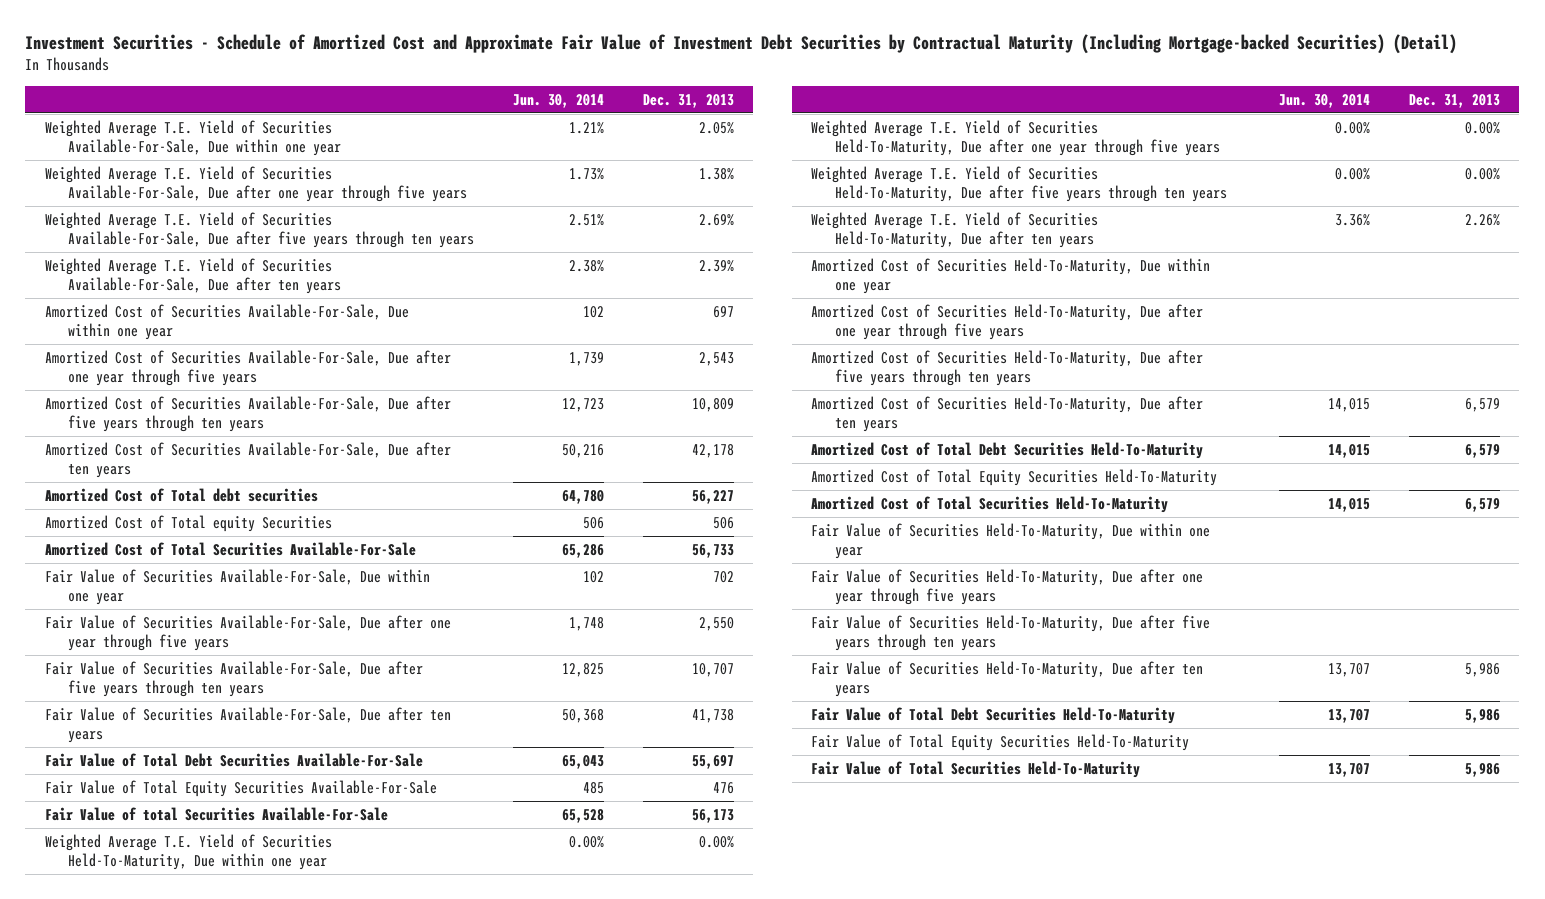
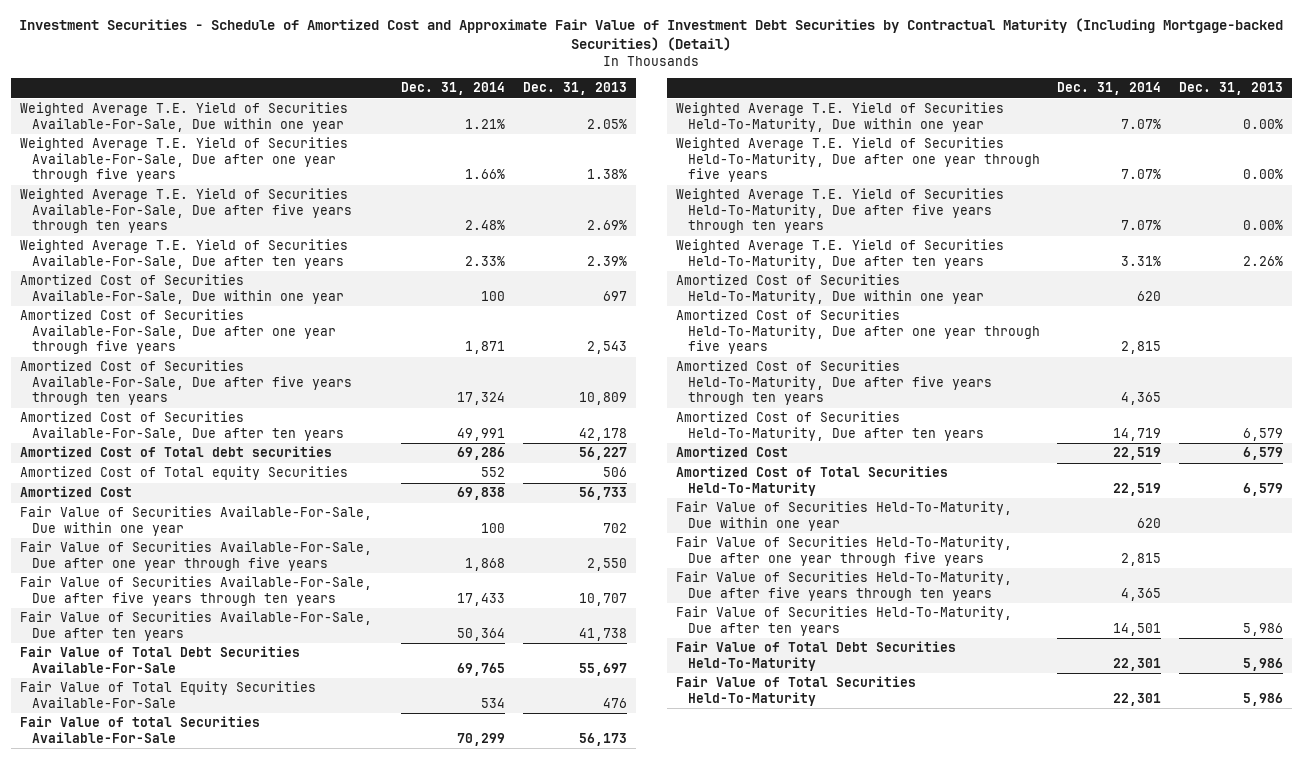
- | Jun. 30, 2014 | Dec. 31, 2013
+ | Dec. 31, 2014 | Dec. 31, 2013
- Amortized Cost of Total Securities Available-For-Sale | 65,286 | 56,733
+ Amortized Cost | 69,838 | 56,733
- Amortized Cost of Total Debt Securities Held-To-Maturity | 14,015 | 6,579
- Amortized Cost of Total Equity Securities Held-To-Maturity
+ Amortized Cost | 22,519 | 6,579
- Fair Value of Total Equity Securities Held-To-Maturity

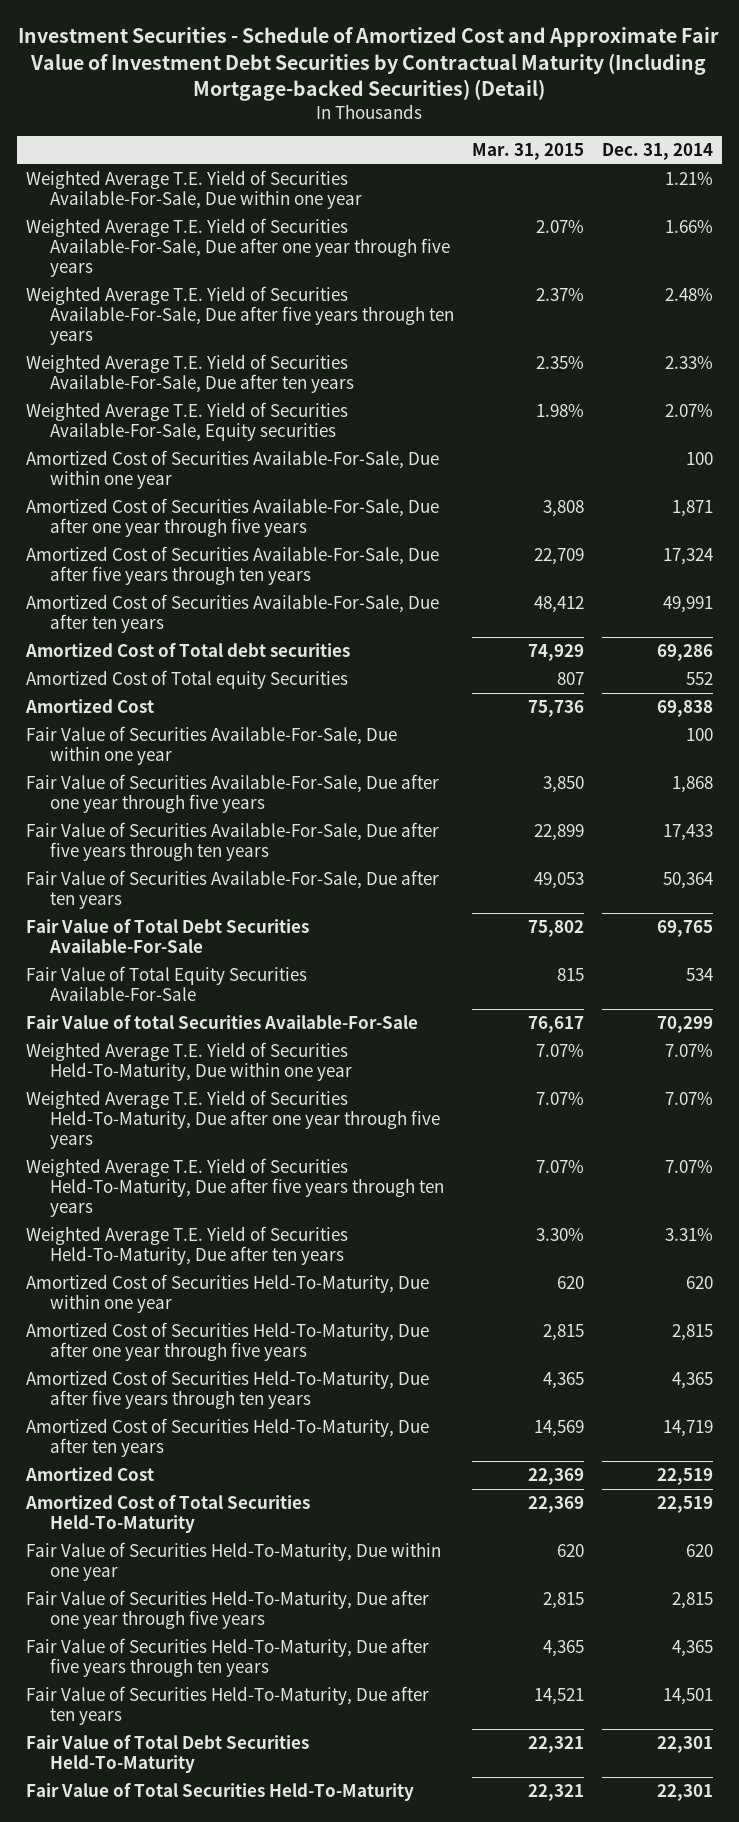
- | Dec. 31, 2014 | Dec. 31, 2013
+ | Mar. 31, 2015 | Dec. 31, 2014
+ Weighted Average T.E. Yield of Securities Available-For-Sale, Equity securities | 1.98% | 2.07%

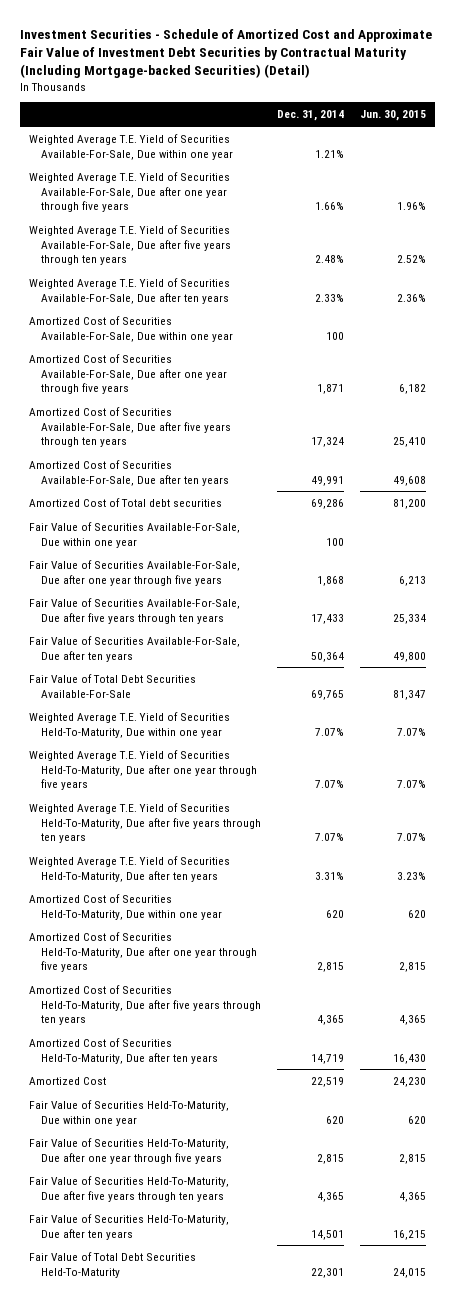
- | Mar. 31, 2015 | Dec. 31, 2014
+ | Dec. 31, 2014 | Jun. 30, 2015
- Weighted Average T.E. Yield of Securities Available-For-Sale, Equity securities | 1.98% | 2.07%
- Amortized Cost of Total equity Securities | 807 | 552
- Amortized Cost | 75,736 | 69,838
- Fair Value of Total Equity Securities Available-For-Sale | 815 | 534
- Fair Value of total Securities Available-For-Sale | 76,617 | 70,299
- Amortized Cost of Total Securities Held-To-Maturity | 22,369 | 22,519
- Fair Value of Total Securities Held-To-Maturity | 22,321 | 22,301

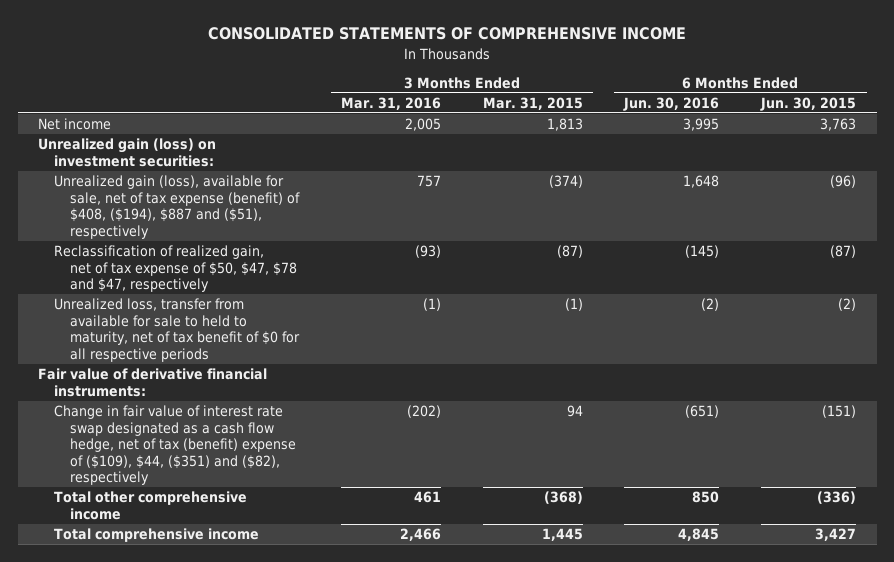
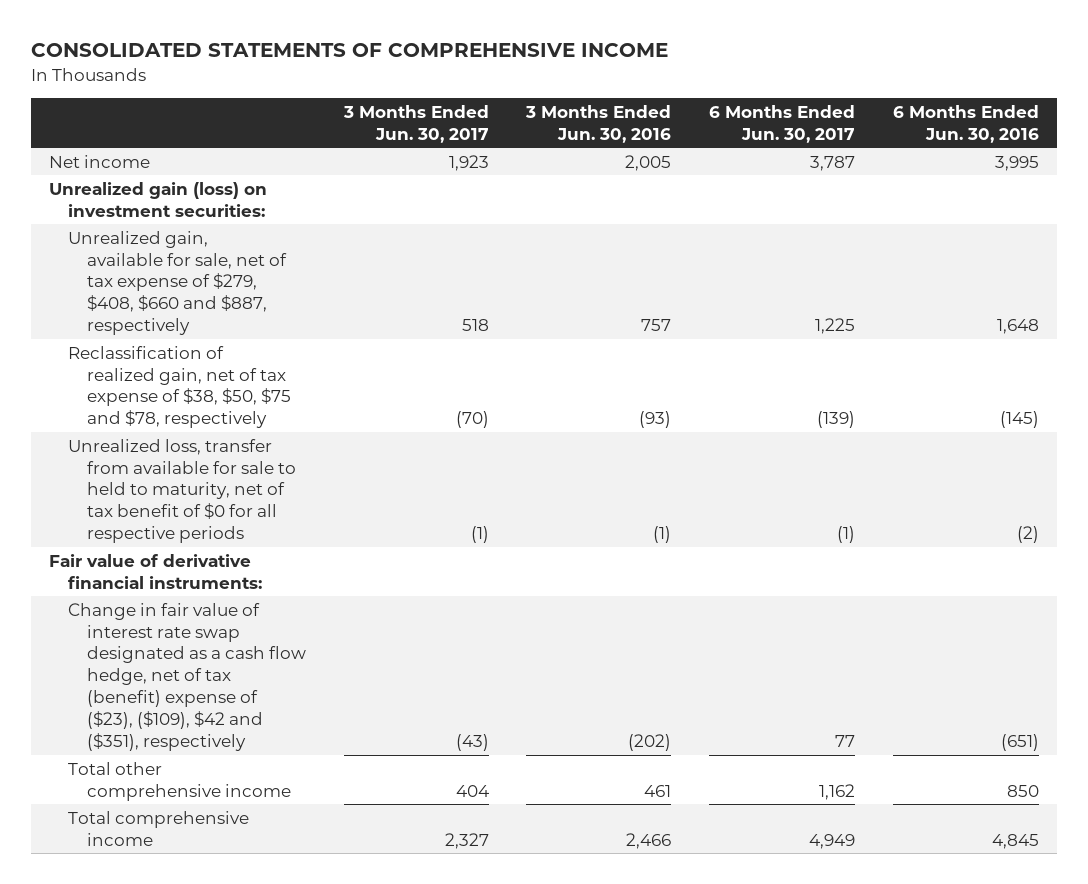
- | 3 Months Ended Mar. 31, 2016 | 3 Months Ended Mar. 31, 2015 | 6 Months Ended Jun. 30, 2016 | 6 Months Ended Jun. 30, 2015
+ | 3 Months Ended Jun. 30, 2017 | 3 Months Ended Jun. 30, 2016 | 6 Months Ended Jun. 30, 2017 | 6 Months Ended Jun. 30, 2016
- Unrealized gain (loss), available for sale, net of tax expense (benefit) of $408, ($194), $887 and ($51), respectively | 757 | (374) | 1,648 | (96)
- Reclassification of realized gain, net of tax expense of $50, $47, $78 and $47, respectively | (93) | (87) | (145) | (87)
+ Unrealized gain, available for sale, net of tax expense of $279, $408, $660 and $887, respectively | 518 | 757 | 1,225 | 1,648
+ Reclassification of realized gain, net of tax expense of $38, $50, $75 and $78, respectively | (70) | (93) | (139) | (145)
- Change in fair value of interest rate swap designated as a cash flow hedge, net of tax (benefit) expense of ($109), $44, ($351) and ($82), respectively | (202) | 94 | (651) | (151)
+ Change in fair value of interest rate swap designated as a cash flow hedge, net of tax (benefit) expense of ($23), ($109), $42 and ($351), respectively | (43) | (202) | 77 | (651)

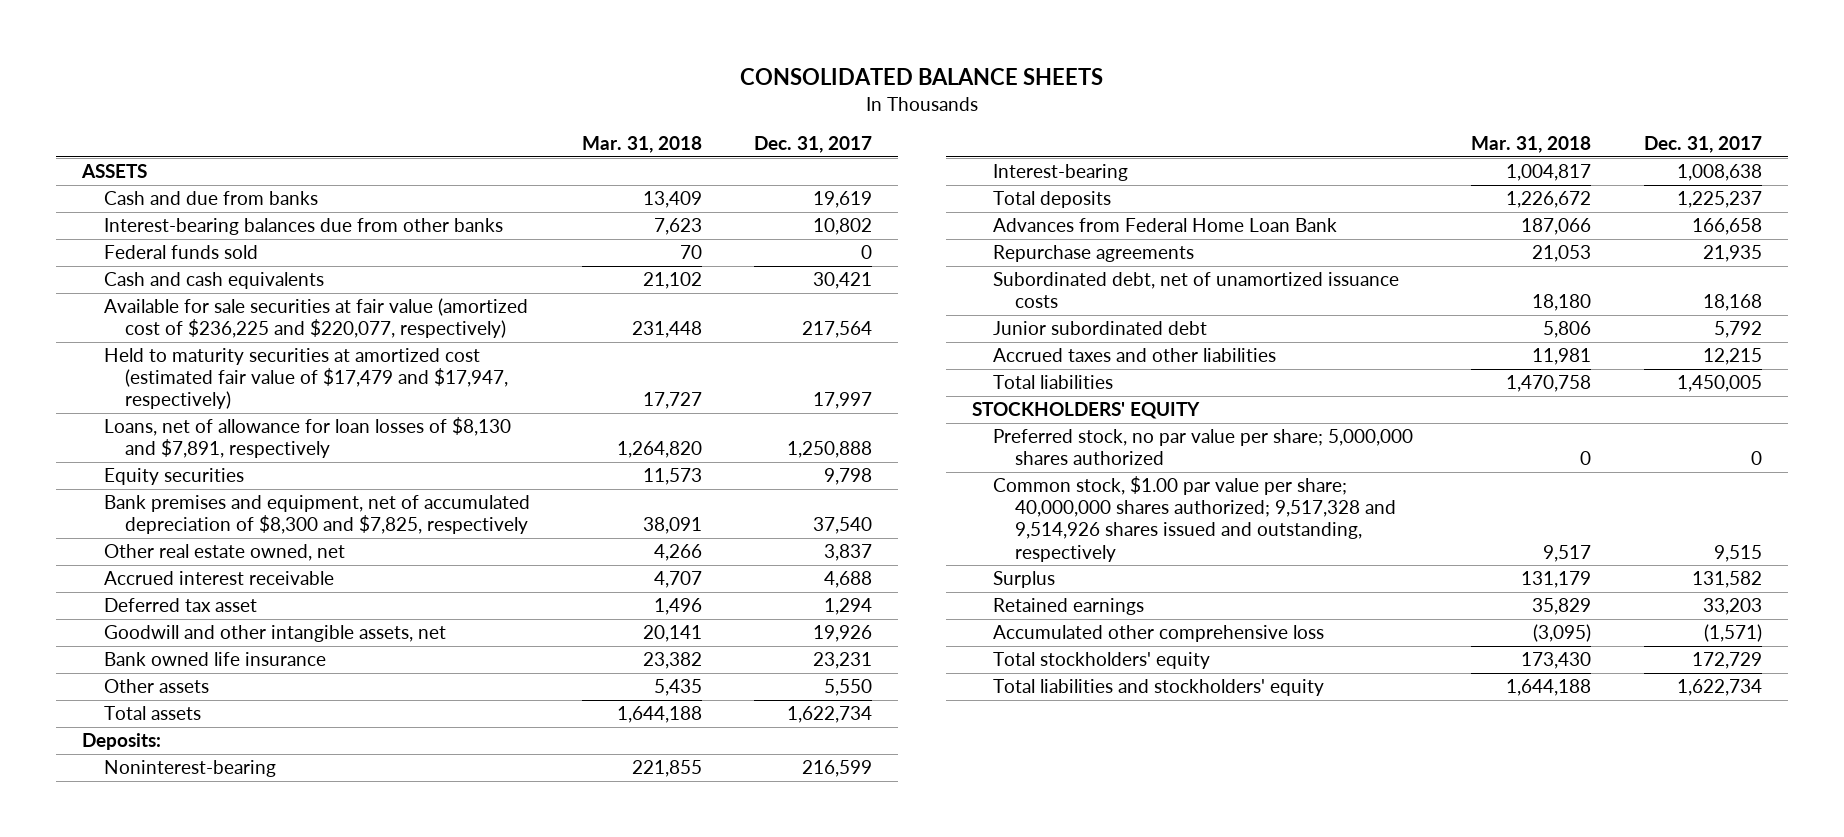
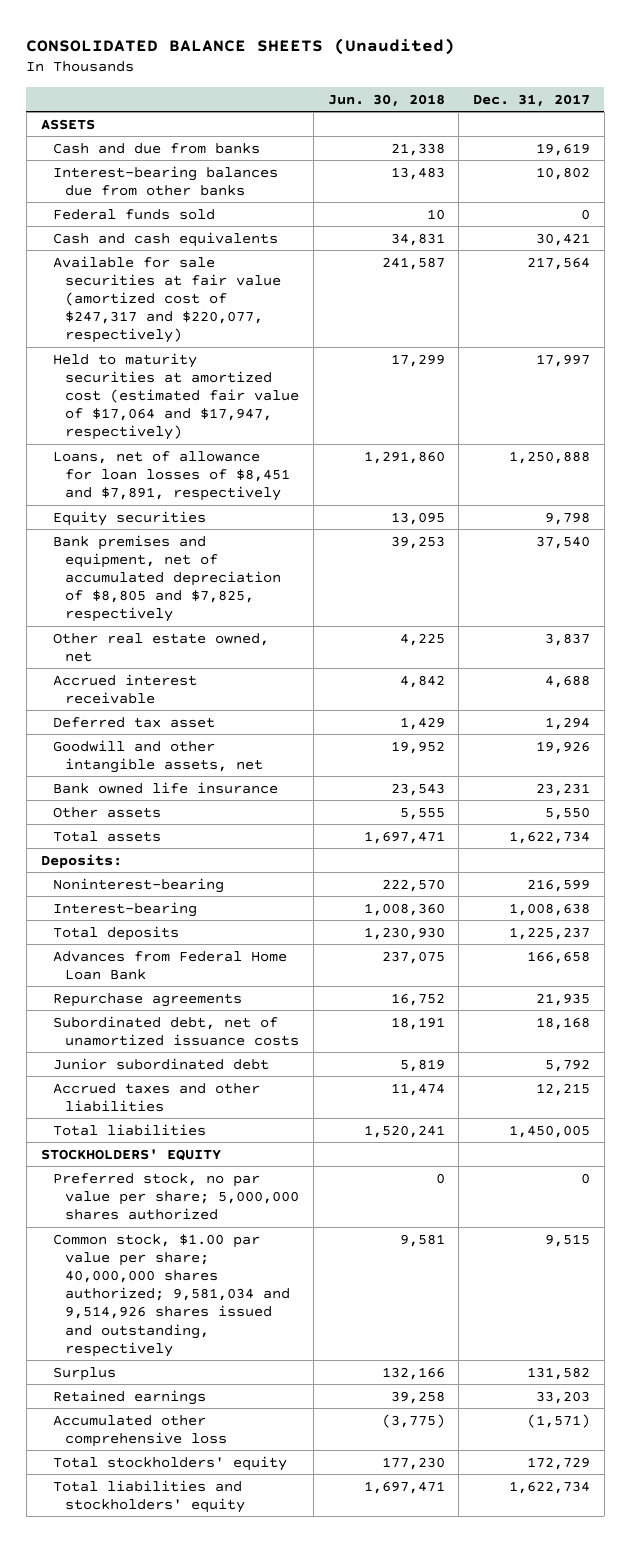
- CONSOLIDATED BALANCE SHEETS
+ CONSOLIDATED BALANCE SHEETS (Unaudited)
- | Mar. 31, 2018 | Dec. 31, 2017
+ | Jun. 30, 2018 | Dec. 31, 2017
- Available for sale securities at fair value (amortized cost of $236,225 and $220,077, respectively) | 231,448 | 217,564
- Held to maturity securities at amortized cost (estimated fair value of $17,479 and $17,947, respectively) | 17,727 | 17,997
- Loans, net of allowance for loan losses of $8,130 and $7,891, respectively | 1,264,820 | 1,250,888
+ Available for sale securities at fair value (amortized cost of $247,317 and $220,077, respectively) | 241,587 | 217,564
+ Held to maturity securities at amortized cost (estimated fair value of $17,064 and $17,947, respectively) | 17,299 | 17,997
+ Loans, net of allowance for loan losses of $8,451 and $7,891, respectively | 1,291,860 | 1,250,888
- Bank premises and equipment, net of accumulated depreciation of $8,300 and $7,825, respectively | 38,091 | 37,540
+ Bank premises and equipment, net of accumulated depreciation of $8,805 and $7,825, respectively | 39,253 | 37,540
- Common stock, $1.00 par value per share; 40,000,000 shares authorized; 9,517,328 and 9,514,926 shares issued and outstanding, respectively | 9,517 | 9,515
+ Common stock, $1.00 par value per share; 40,000,000 shares authorized; 9,581,034 and 9,514,926 shares issued and outstanding, respectively | 9,581 | 9,515

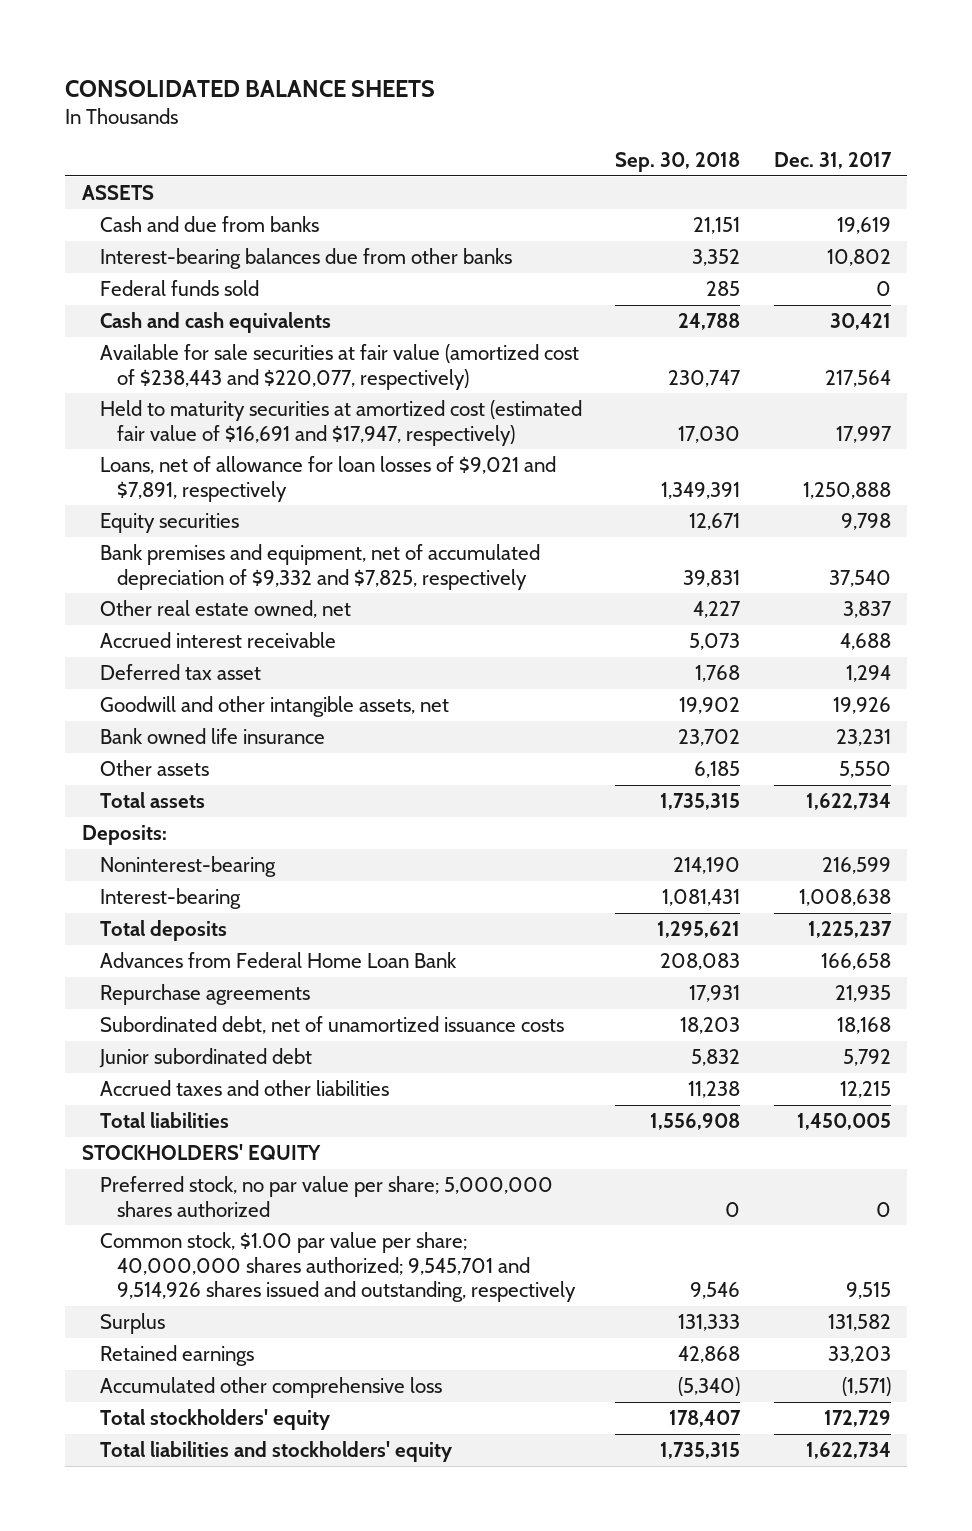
- CONSOLIDATED BALANCE SHEETS (Unaudited)
+ CONSOLIDATED BALANCE SHEETS
- | Jun. 30, 2018 | Dec. 31, 2017
+ | Sep. 30, 2018 | Dec. 31, 2017
- Available for sale securities at fair value (amortized cost of $247,317 and $220,077, respectively) | 241,587 | 217,564
- Held to maturity securities at amortized cost (estimated fair value of $17,064 and $17,947, respectively) | 17,299 | 17,997
- Loans, net of allowance for loan losses of $8,451 and $7,891, respectively | 1,291,860 | 1,250,888
+ Available for sale securities at fair value (amortized cost of $238,443 and $220,077, respectively) | 230,747 | 217,564
+ Held to maturity securities at amortized cost (estimated fair value of $16,691 and $17,947, respectively) | 17,030 | 17,997
+ Loans, net of allowance for loan losses of $9,021 and $7,891, respectively | 1,349,391 | 1,250,888
- Bank premises and equipment, net of accumulated depreciation of $8,805 and $7,825, respectively | 39,253 | 37,540
+ Bank premises and equipment, net of accumulated depreciation of $9,332 and $7,825, respectively | 39,831 | 37,540
- Common stock, $1.00 par value per share; 40,000,000 shares authorized; 9,581,034 and 9,514,926 shares issued and outstanding, respectively | 9,581 | 9,515
+ Common stock, $1.00 par value per share; 40,000,000 shares authorized; 9,545,701 and 9,514,926 shares issued and outstanding, respectively | 9,546 | 9,515

